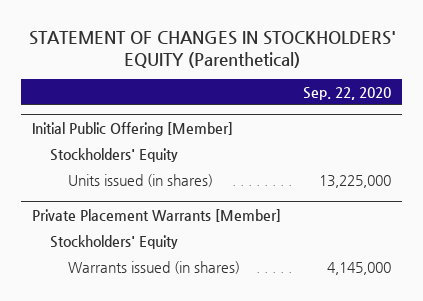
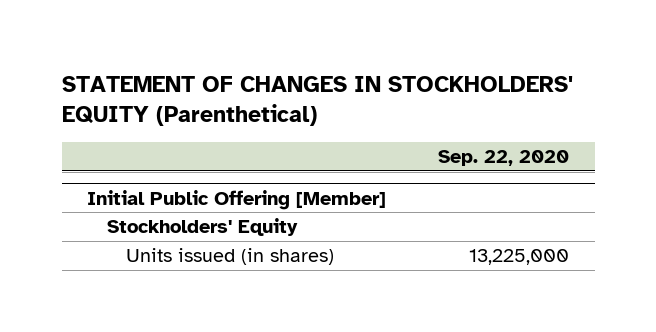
- Private Placement Warrants [Member]
- Stockholders' Equity
- Warrants issued (in shares) | 4,145,000

